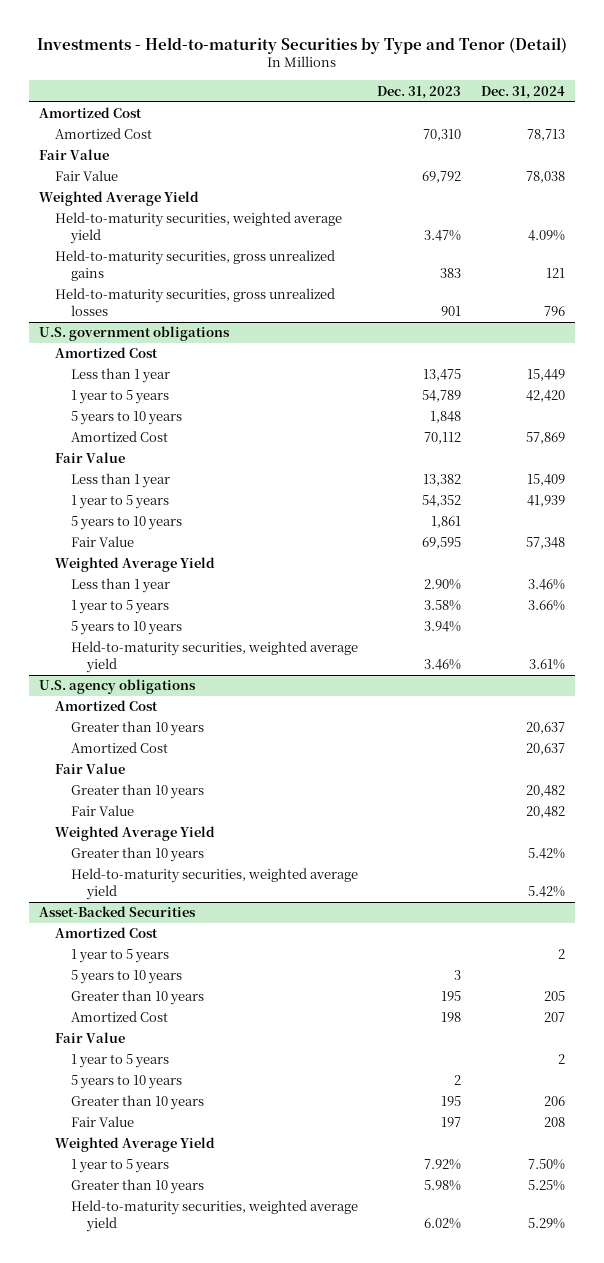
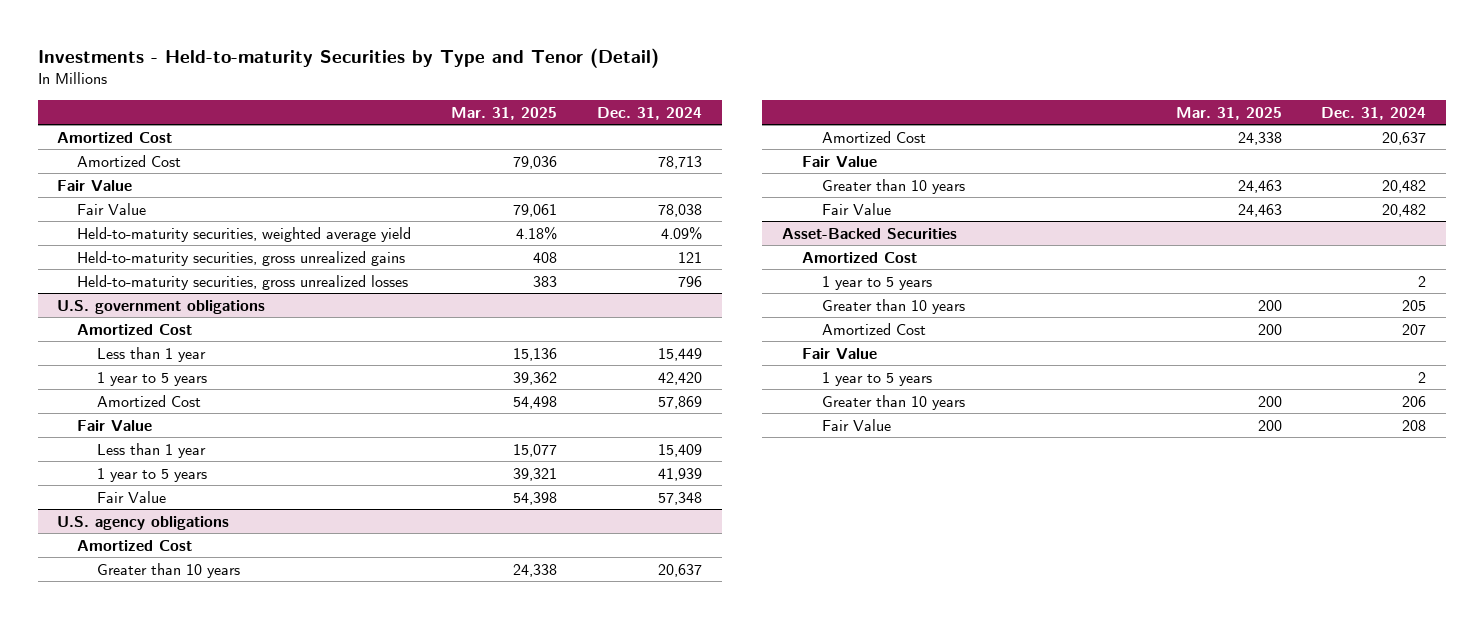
- | Dec. 31, 2023 | Dec. 31, 2024
+ | Mar. 31, 2025 | Dec. 31, 2024
- Weighted Average Yield
@ U.S. government obligations
- 5 years to 10 years | 1,848 |
- 5 years to 10 years | 1,861 |
- Weighted Average Yield
- Less than 1 year | 2.90% | 3.46%
- 1 year to 5 years | 3.58% | 3.66%
- 5 years to 10 years | 3.94% |
- Held-to-maturity securities, weighted average yield | 3.46% | 3.61%
@ U.S. agency obligations
- Weighted Average Yield
- Greater than 10 years | | 5.42%
- Held-to-maturity securities, weighted average yield | | 5.42%
@ Asset-Backed Securities
- 5 years to 10 years | 3 |
- 5 years to 10 years | 2 |
- Weighted Average Yield
- 1 year to 5 years | 7.92% | 7.50%
- Greater than 10 years | 5.98% | 5.25%
- Held-to-maturity securities, weighted average yield | 6.02% | 5.29%

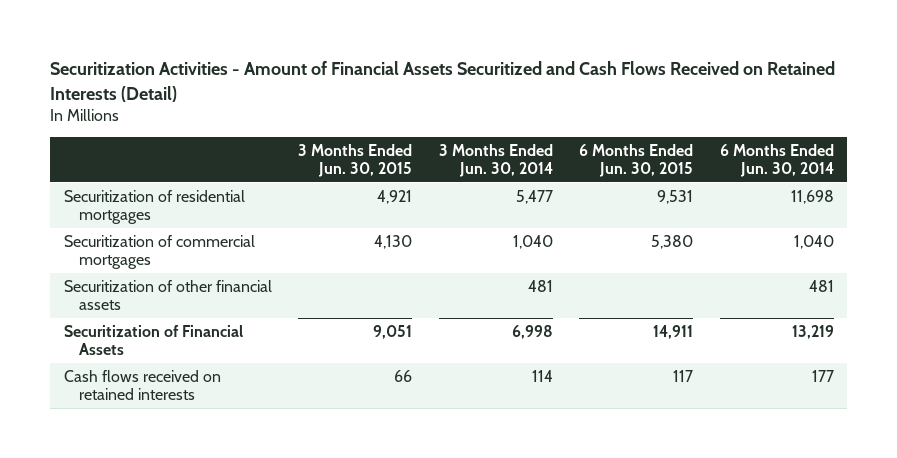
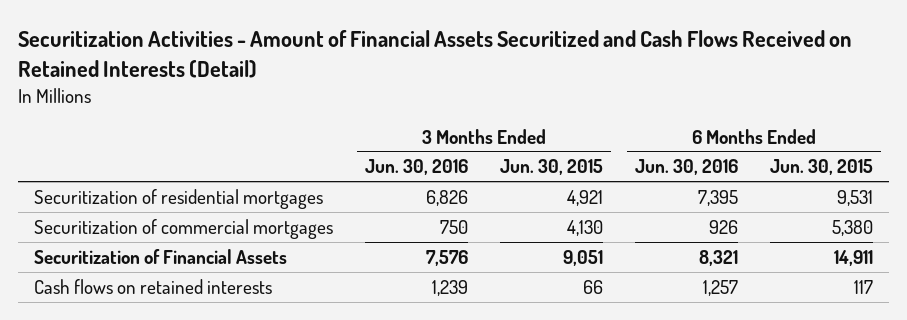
- | 3 Months Ended Jun. 30, 2015 | 3 Months Ended Jun. 30, 2014 | 6 Months Ended Jun. 30, 2015 | 6 Months Ended Jun. 30, 2014
+ | 3 Months Ended Jun. 30, 2016 | 3 Months Ended Jun. 30, 2015 | 6 Months Ended Jun. 30, 2016 | 6 Months Ended Jun. 30, 2015
- Securitization of other financial assets | | 481 | | 481
- Cash flows received on retained interests | 66 | 114 | 117 | 177
+ Cash flows on retained interests | 1,239 | 66 | 1,257 | 117

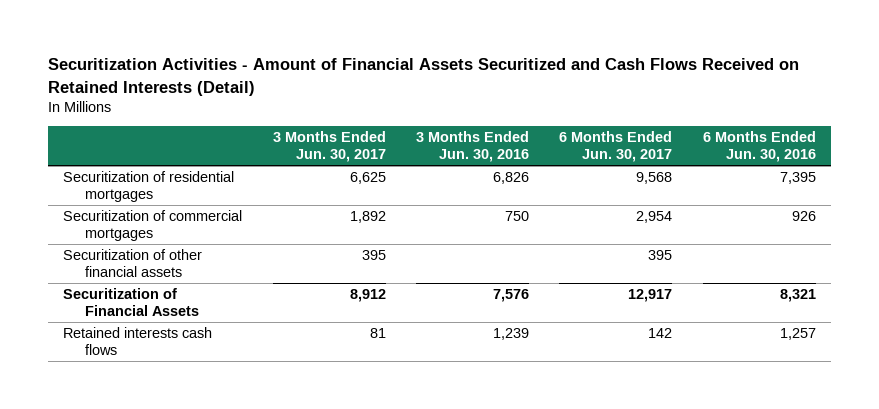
- | 3 Months Ended Jun. 30, 2016 | 3 Months Ended Jun. 30, 2015 | 6 Months Ended Jun. 30, 2016 | 6 Months Ended Jun. 30, 2015
+ | 3 Months Ended Jun. 30, 2017 | 3 Months Ended Jun. 30, 2016 | 6 Months Ended Jun. 30, 2017 | 6 Months Ended Jun. 30, 2016
+ Securitization of other financial assets | 395 | | 395 |
- Cash flows on retained interests | 1,239 | 66 | 1,257 | 117
+ Retained interests cash flows | 81 | 1,239 | 142 | 1,257

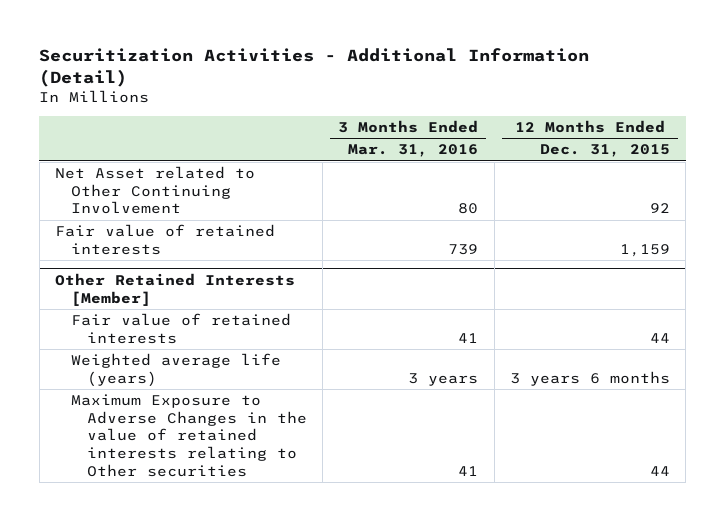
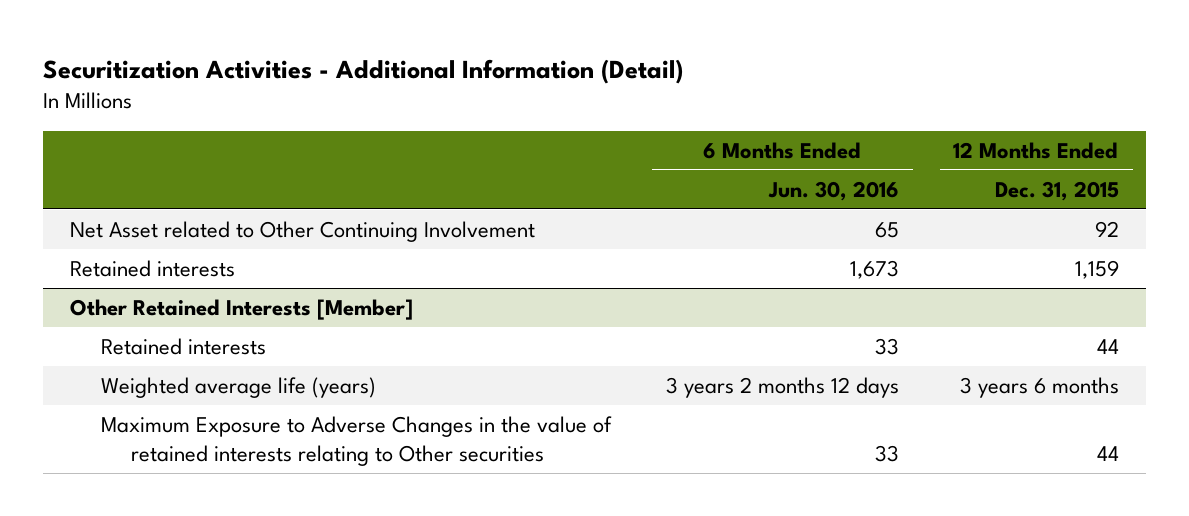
- | 3 Months Ended Mar. 31, 2016 | 12 Months Ended Dec. 31, 2015
+ | 6 Months Ended Jun. 30, 2016 | 12 Months Ended Dec. 31, 2015
- Fair value of retained interests | 739 | 1,159
+ Retained interests | 1,673 | 1,159
@ Other Retained Interests [Member]
- Fair value of retained interests | 41 | 44
+ Retained interests | 33 | 44

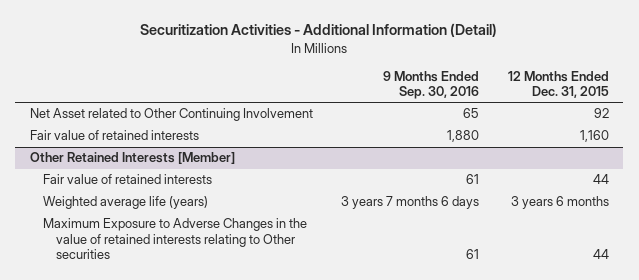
- | 6 Months Ended Jun. 30, 2016 | 12 Months Ended Dec. 31, 2015
+ | 9 Months Ended Sep. 30, 2016 | 12 Months Ended Dec. 31, 2015
- Retained interests | 1,673 | 1,159
+ Fair value of retained interests | 1,880 | 1,160
@ Other Retained Interests [Member]
- Retained interests | 33 | 44
+ Fair value of retained interests | 61 | 44

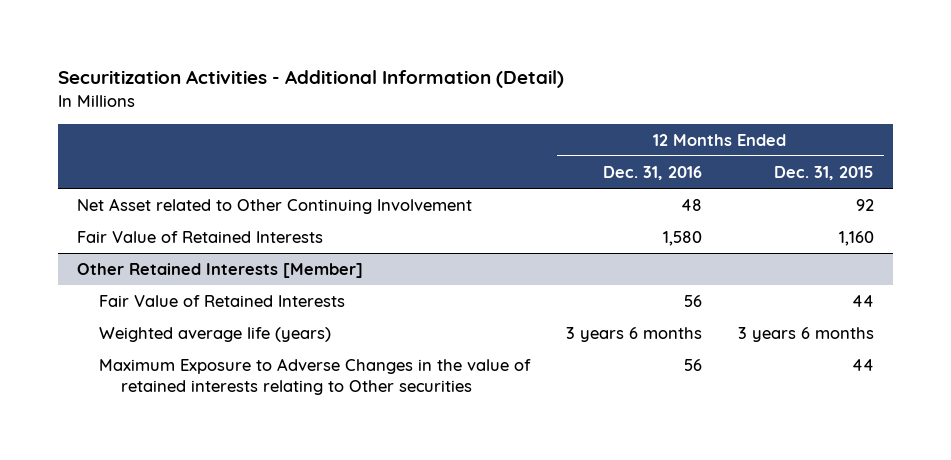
- | 9 Months Ended Sep. 30, 2016 | 12 Months Ended Dec. 31, 2015
+ | 12 Months Ended Dec. 31, 2016 | 12 Months Ended Dec. 31, 2015
- Fair value of retained interests | 1,880 | 1,160
+ Fair Value of Retained Interests | 1,580 | 1,160
@ Other Retained Interests [Member]
- Fair value of retained interests | 61 | 44
+ Fair Value of Retained Interests | 56 | 44

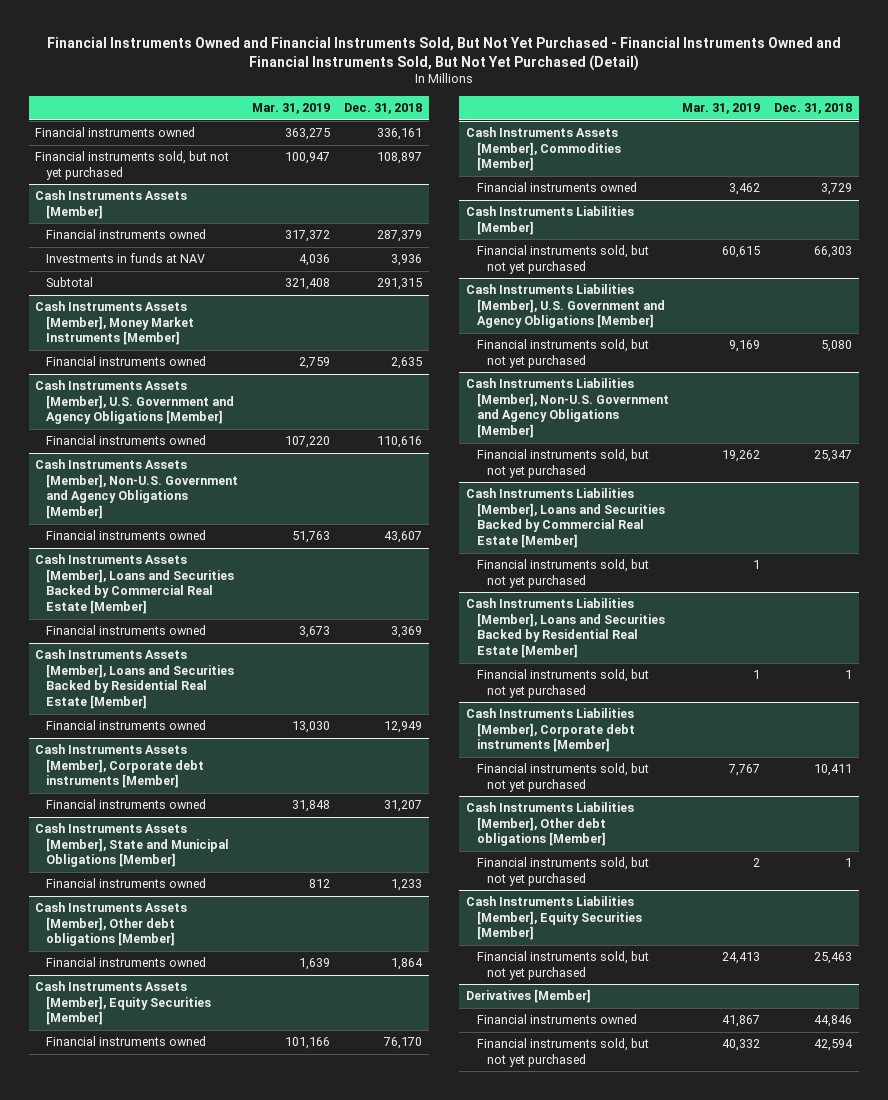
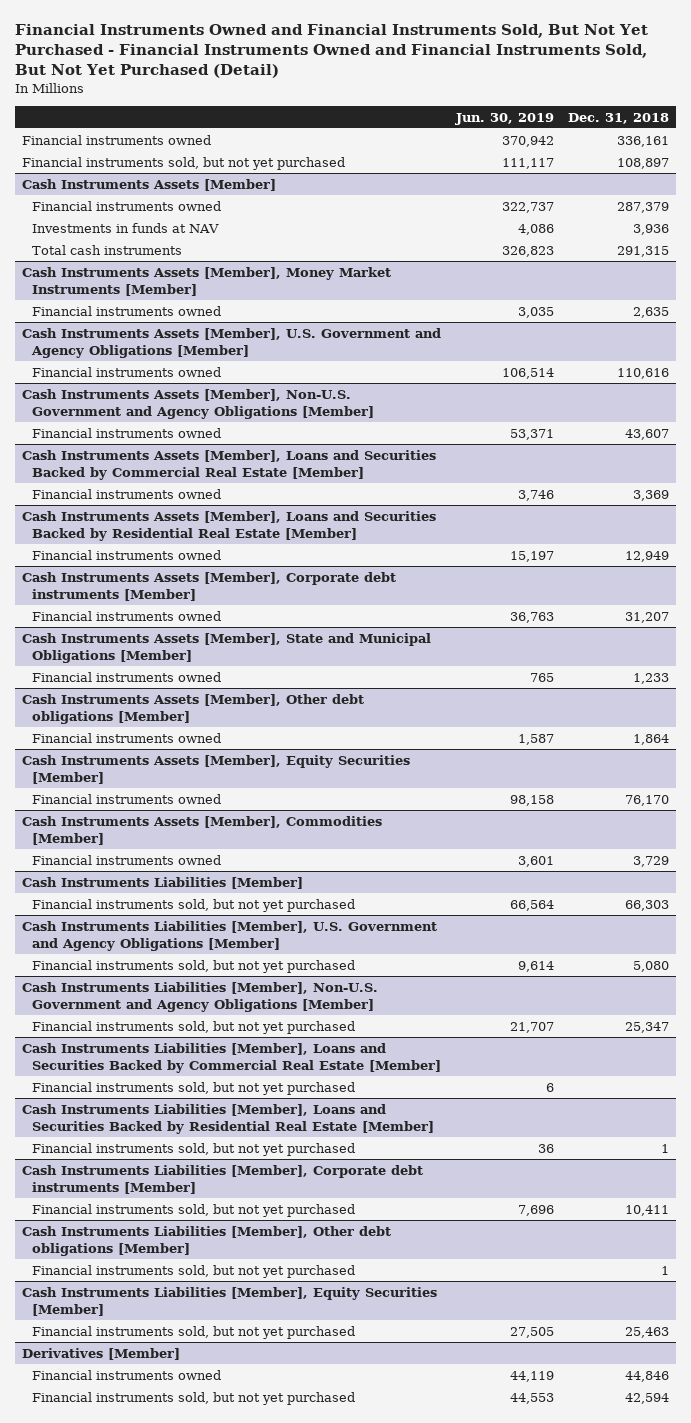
- | Mar. 31, 2019 | Dec. 31, 2018
+ | Jun. 30, 2019 | Dec. 31, 2018
@ Cash Instruments Assets [Member]
- Subtotal | 321,408 | 291,315
+ Total cash instruments | 326,823 | 291,315

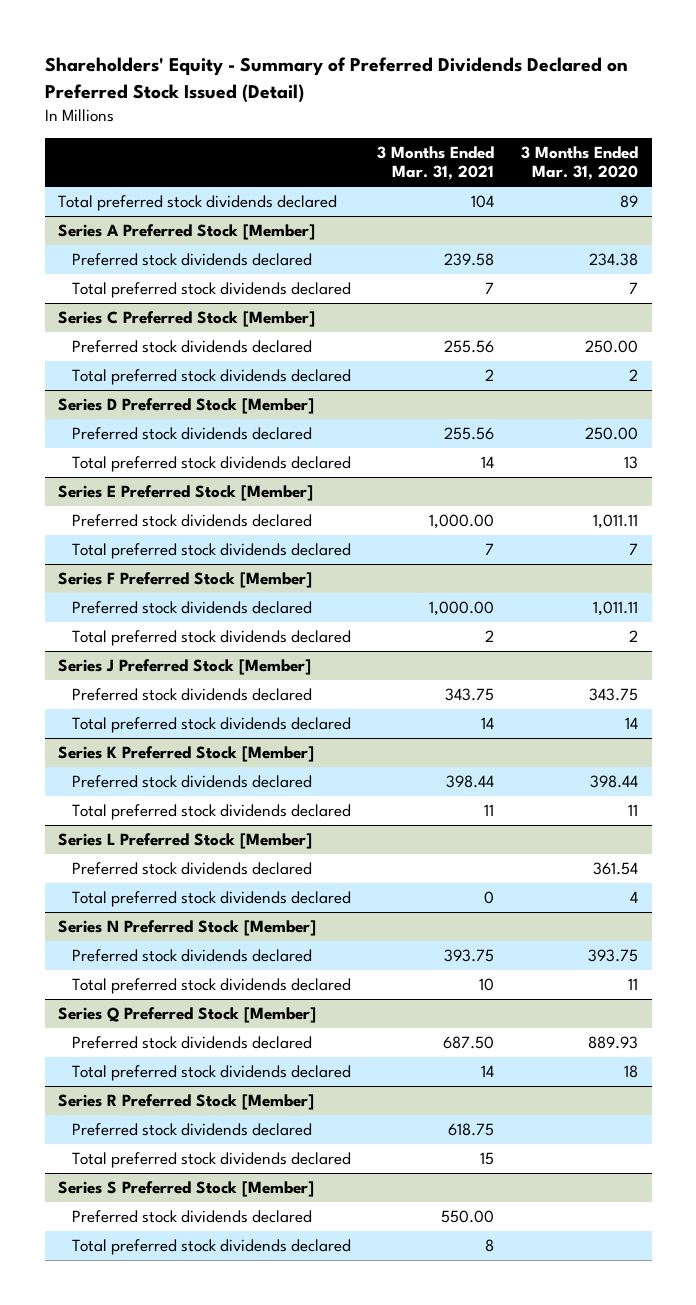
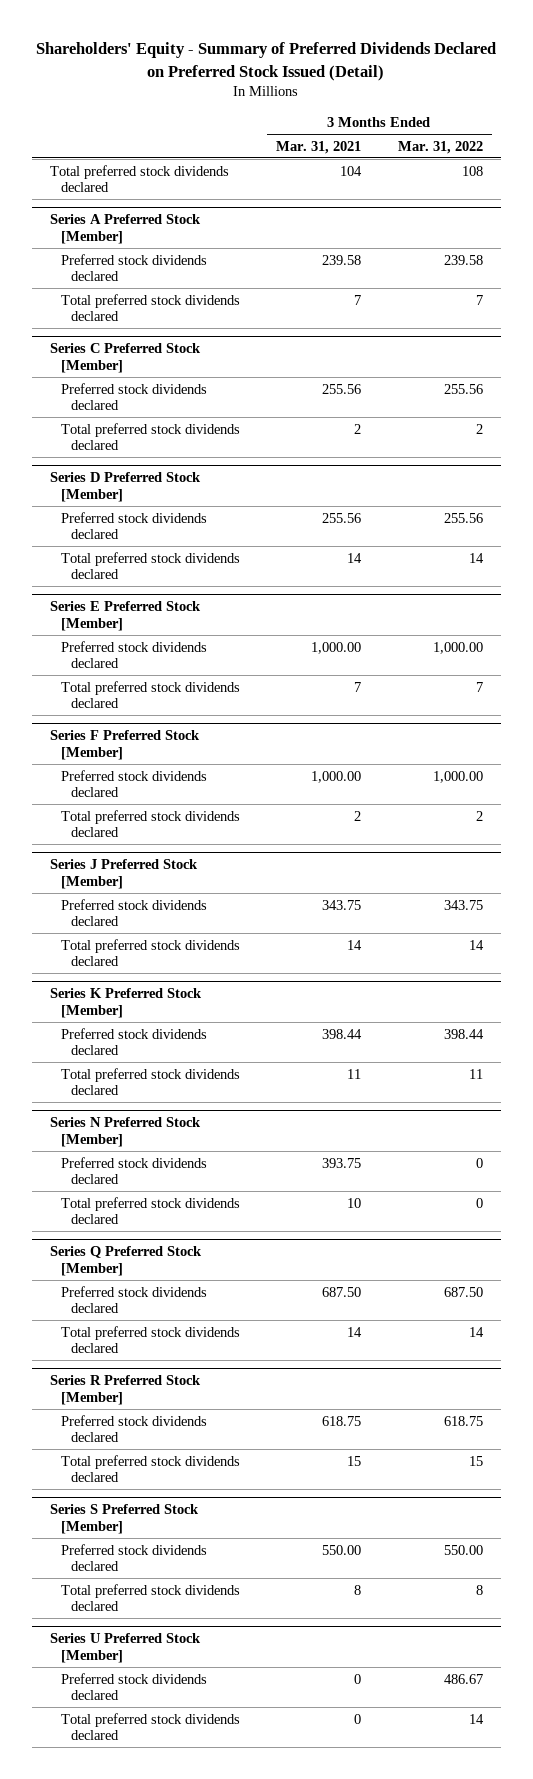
- | 3 Months Ended Mar. 31, 2021 | 3 Months Ended Mar. 31, 2020
+ | 3 Months Ended Mar. 31, 2021 | 3 Months Ended Mar. 31, 2022
- Series L Preferred Stock [Member]
- Preferred stock dividends declared | | 361.54
- Total preferred stock dividends declared | 0 | 4
+ Series U Preferred Stock [Member]
+ Preferred stock dividends declared | 0 | 486.67
+ Total preferred stock dividends declared | 0 | 14

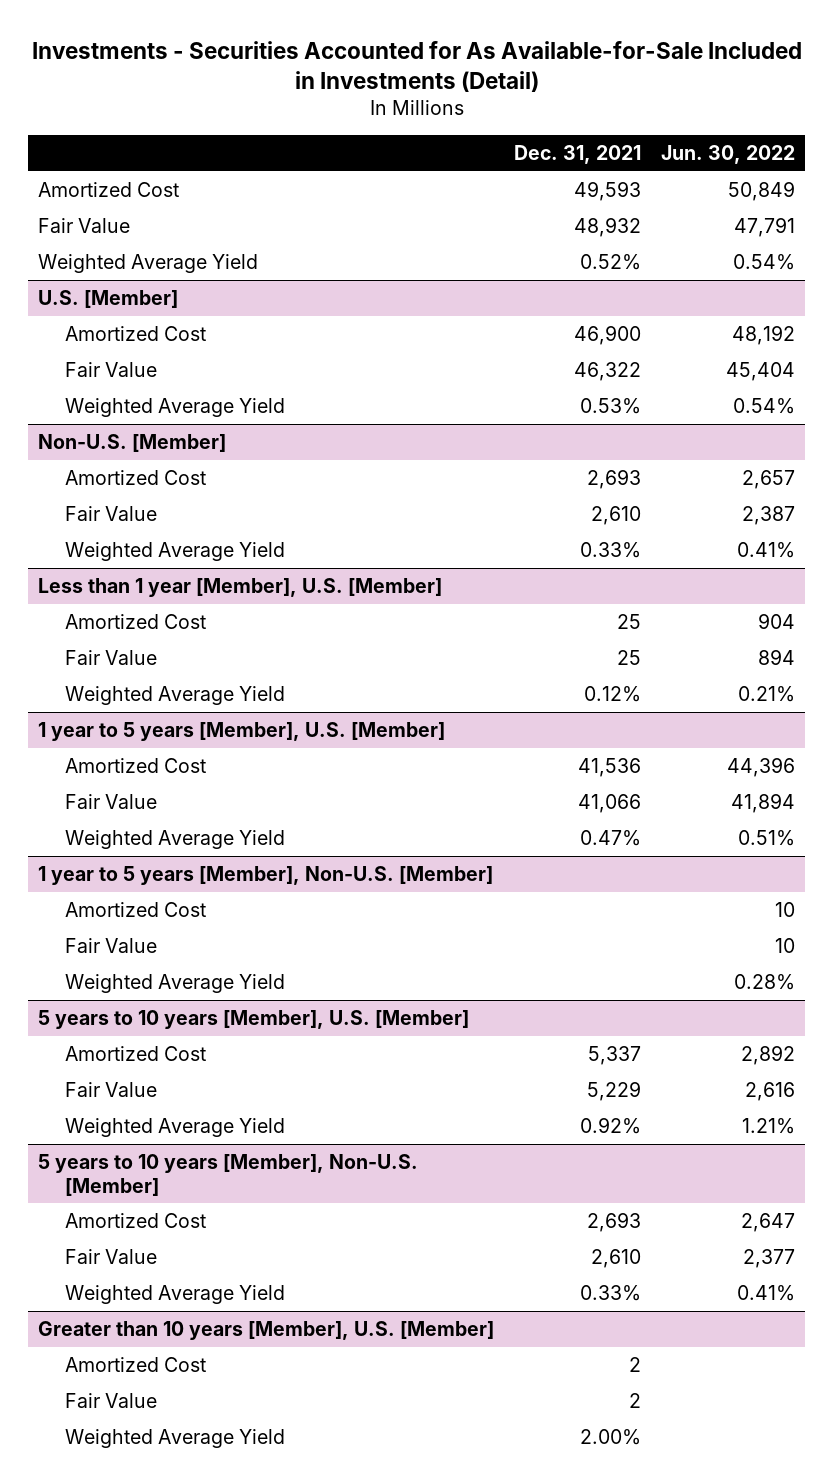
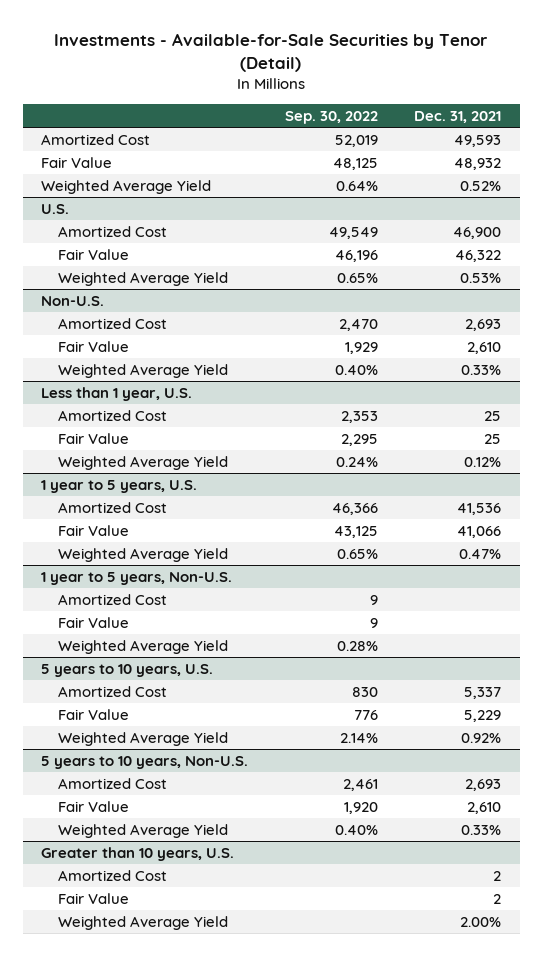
- Investments - Securities Accounted for As Available-for-Sale Included in Investments (Detail)
+ Investments - Available-for-Sale Securities by Tenor (Detail)
- | Dec. 31, 2021 | Jun. 30, 2022
+ | Sep. 30, 2022 | Dec. 31, 2021
- U.S. [Member]
+ U.S.
- Non-U.S. [Member]
+ Non-U.S.
- Less than 1 year [Member], U.S. [Member]
+ Less than 1 year, U.S.
- 1 year to 5 years [Member], U.S. [Member]
+ 1 year to 5 years, U.S.
- 1 year to 5 years [Member], Non-U.S. [Member]
+ 1 year to 5 years, Non-U.S.
- 5 years to 10 years [Member], U.S. [Member]
+ 5 years to 10 years, U.S.
- 5 years to 10 years [Member], Non-U.S. [Member]
+ 5 years to 10 years, Non-U.S.
- Greater than 10 years [Member], U.S. [Member]
+ Greater than 10 years, U.S.

